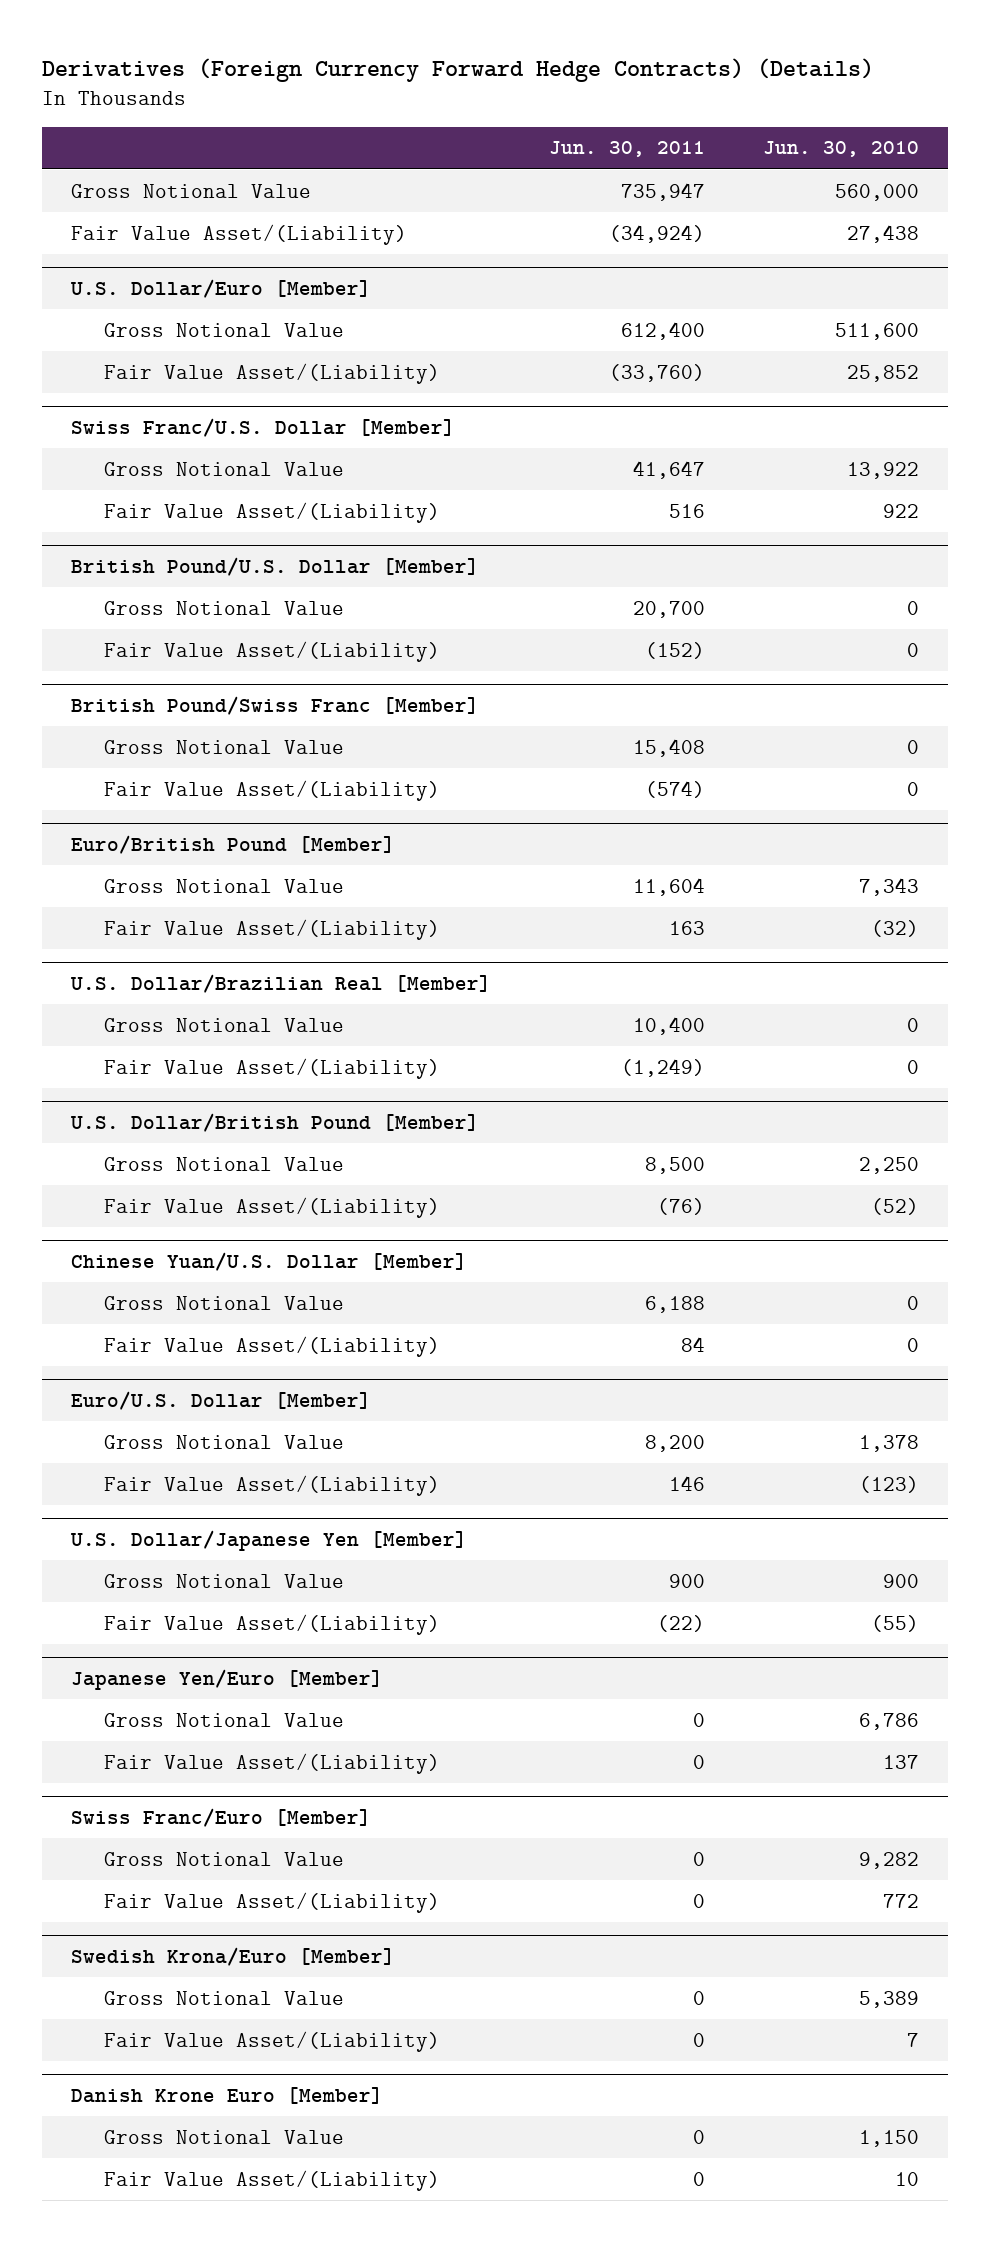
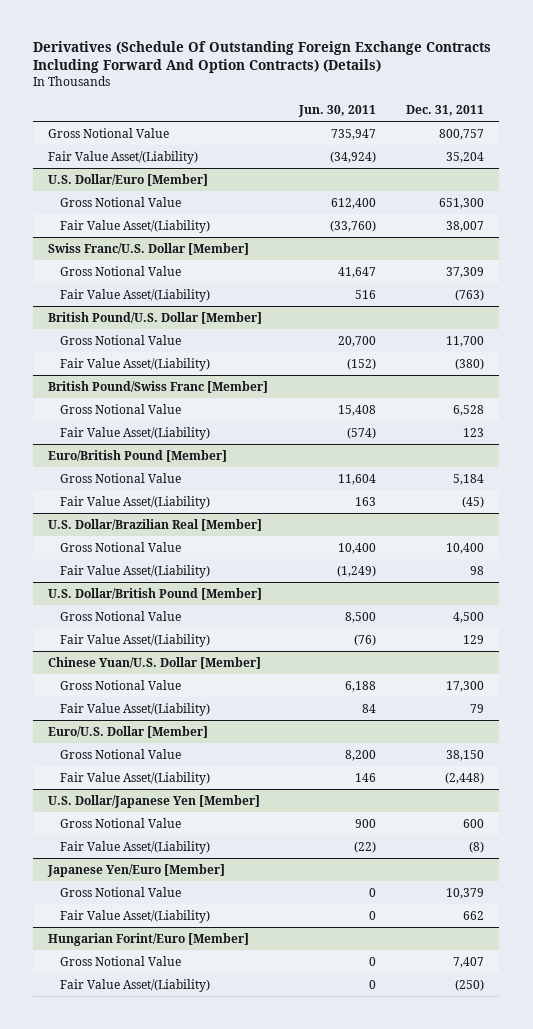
- Derivatives (Foreign Currency Forward Hedge Contracts) (Details)
+ Derivatives (Schedule Of Outstanding Foreign Exchange Contracts Including Forward And Option Contracts) (Details)
- | Jun. 30, 2011 | Jun. 30, 2010
+ | Jun. 30, 2011 | Dec. 31, 2011
- Swiss Franc/Euro [Member]
- Gross Notional Value | 0 | 9,282
- Fair Value Asset/(Liability) | 0 | 772
- Swedish Krona/Euro [Member]
- Gross Notional Value | 0 | 5,389
- Fair Value Asset/(Liability) | 0 | 7
- Danish Krone Euro [Member]
+ Hungarian Forint/Euro [Member]

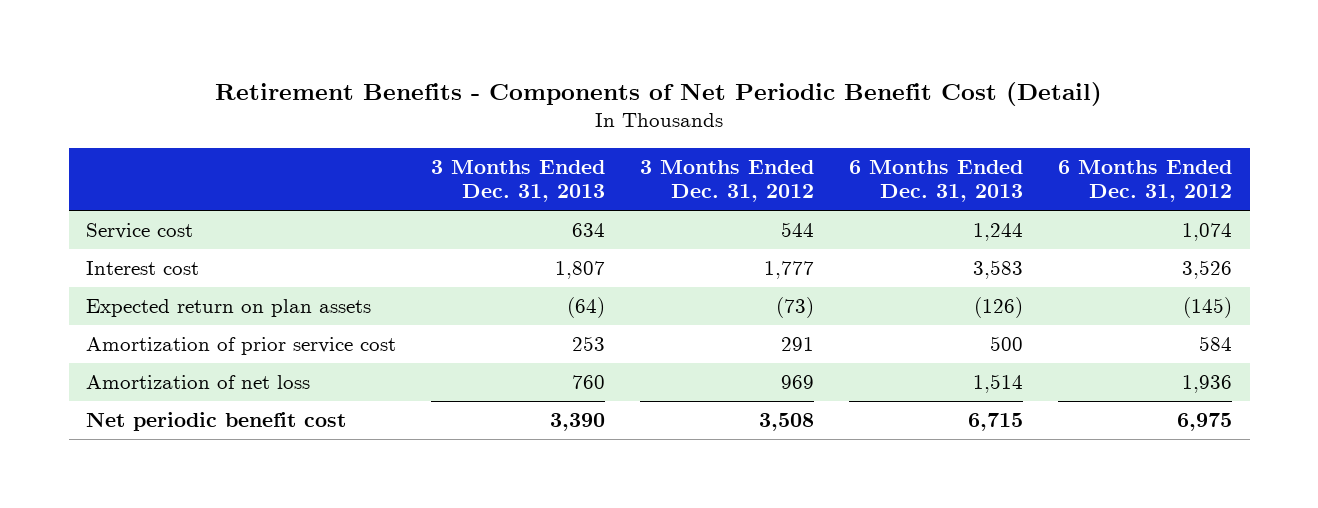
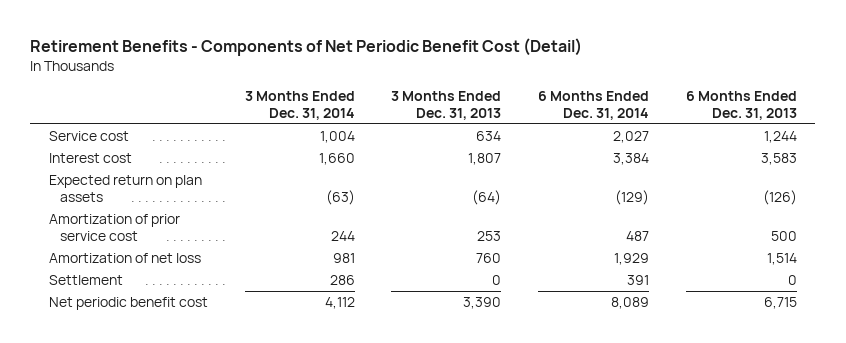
- | 3 Months Ended Dec. 31, 2013 | 3 Months Ended Dec. 31, 2012 | 6 Months Ended Dec. 31, 2013 | 6 Months Ended Dec. 31, 2012
+ | 3 Months Ended Dec. 31, 2014 | 3 Months Ended Dec. 31, 2013 | 6 Months Ended Dec. 31, 2014 | 6 Months Ended Dec. 31, 2013
+ Settlement | 286 | 0 | 391 | 0

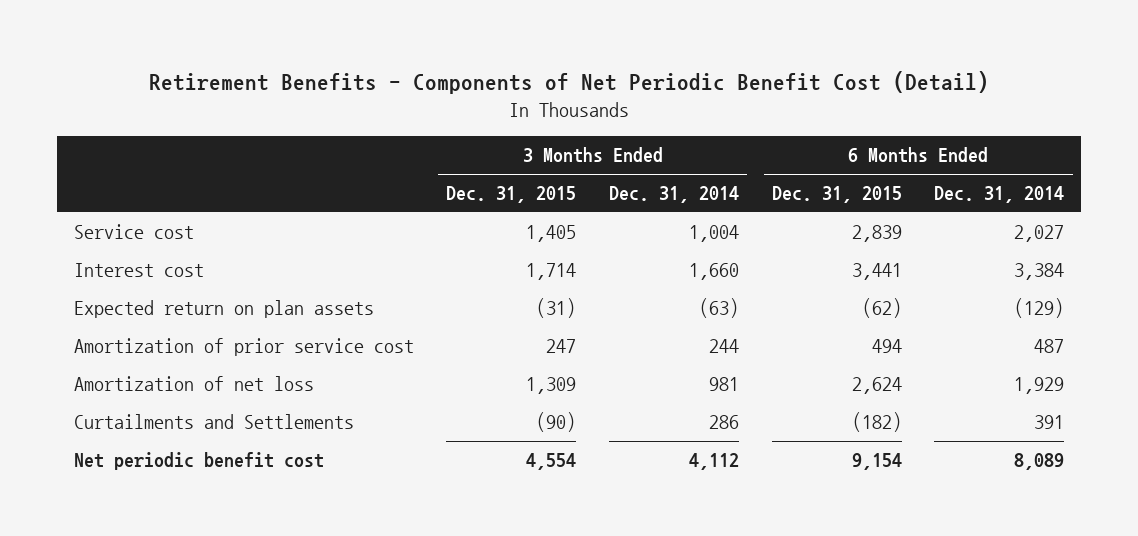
- | 3 Months Ended Dec. 31, 2014 | 3 Months Ended Dec. 31, 2013 | 6 Months Ended Dec. 31, 2014 | 6 Months Ended Dec. 31, 2013
+ | 3 Months Ended Dec. 31, 2015 | 3 Months Ended Dec. 31, 2014 | 6 Months Ended Dec. 31, 2015 | 6 Months Ended Dec. 31, 2014
- Settlement | 286 | 0 | 391 | 0
+ Curtailments and Settlements | (90) | 286 | (182) | 391

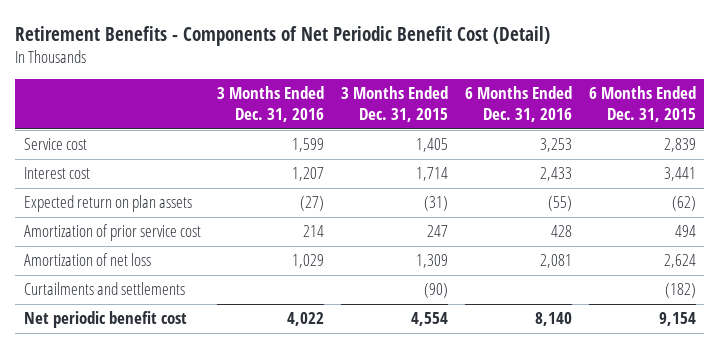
- | 3 Months Ended Dec. 31, 2015 | 3 Months Ended Dec. 31, 2014 | 6 Months Ended Dec. 31, 2015 | 6 Months Ended Dec. 31, 2014
+ | 3 Months Ended Dec. 31, 2016 | 3 Months Ended Dec. 31, 2015 | 6 Months Ended Dec. 31, 2016 | 6 Months Ended Dec. 31, 2015
- Curtailments and Settlements | (90) | 286 | (182) | 391
+ Curtailments and settlements | | (90) | | (182)

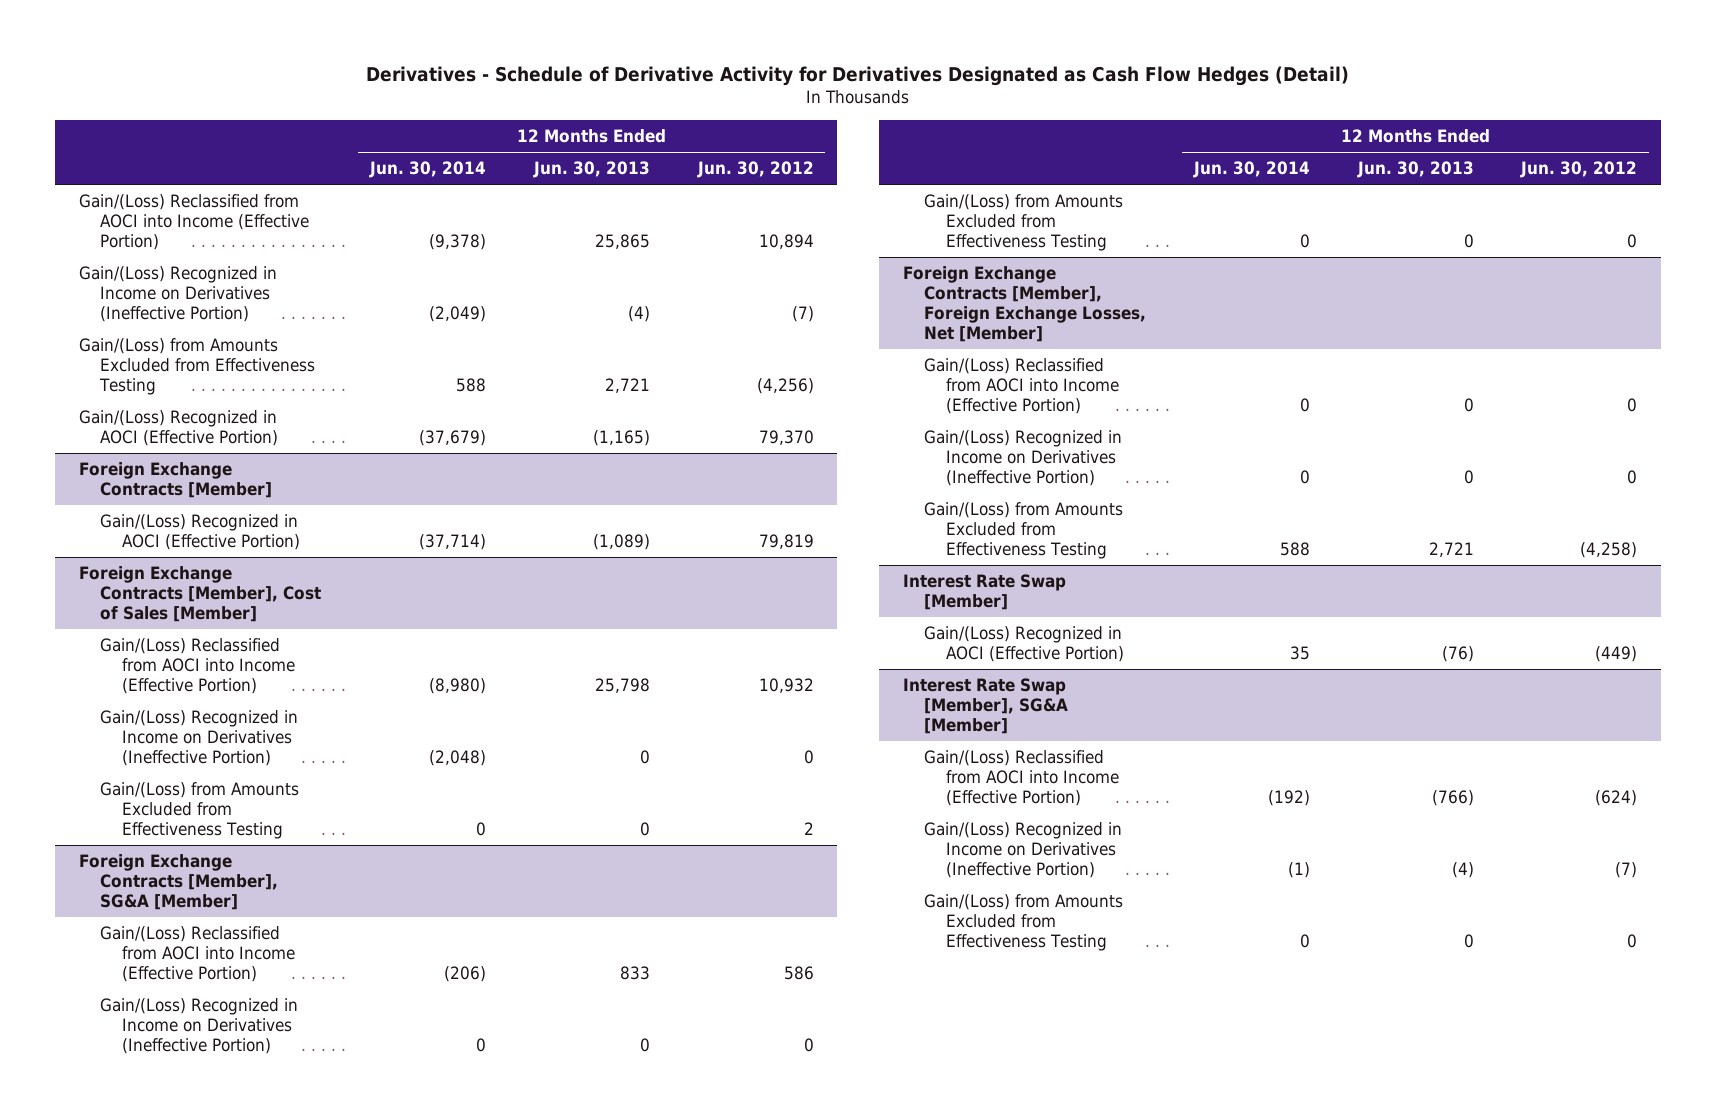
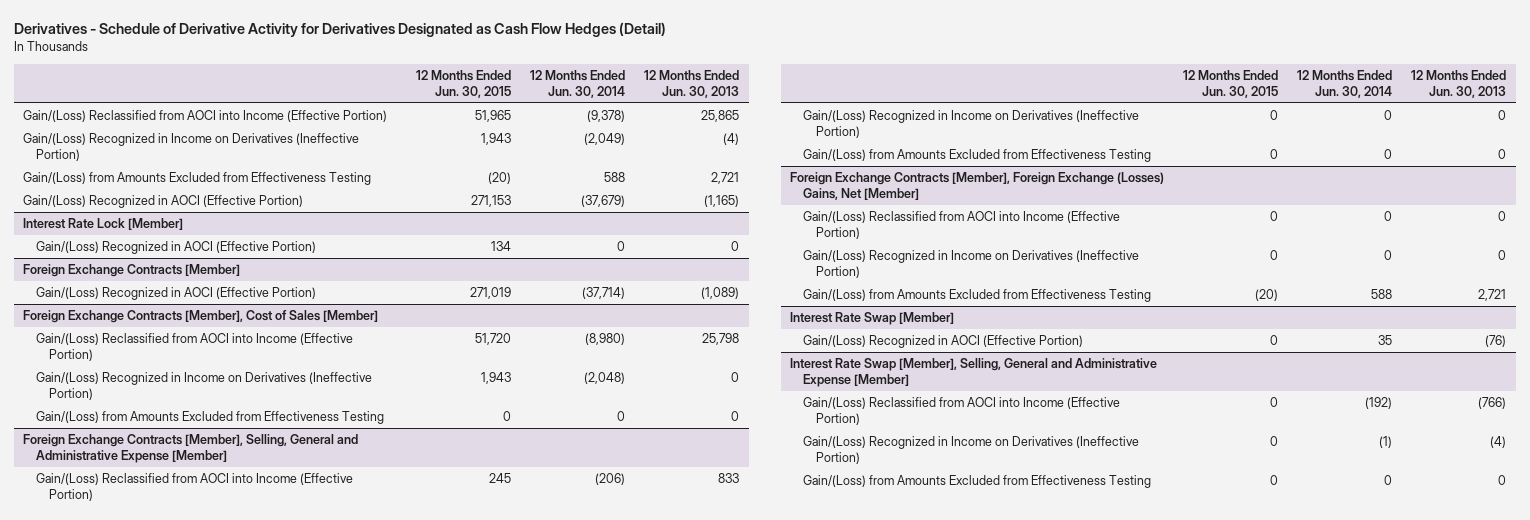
- | 12 Months Ended Jun. 30, 2014 | 12 Months Ended Jun. 30, 2013 | 12 Months Ended Jun. 30, 2012
+ | 12 Months Ended Jun. 30, 2015 | 12 Months Ended Jun. 30, 2014 | 12 Months Ended Jun. 30, 2013
+ Interest Rate Lock [Member]
+ Gain/(Loss) Recognized in AOCI (Effective Portion) | 134 | 0 | 0
- Foreign Exchange Contracts [Member], SG&A [Member]
+ Foreign Exchange Contracts [Member], Selling, General and Administrative Expense [Member]
- Foreign Exchange Contracts [Member], Foreign Exchange Losses, Net [Member]
+ Foreign Exchange Contracts [Member], Foreign Exchange (Losses) Gains, Net [Member]
- Interest Rate Swap [Member], SG&A [Member]
+ Interest Rate Swap [Member], Selling, General and Administrative Expense [Member]

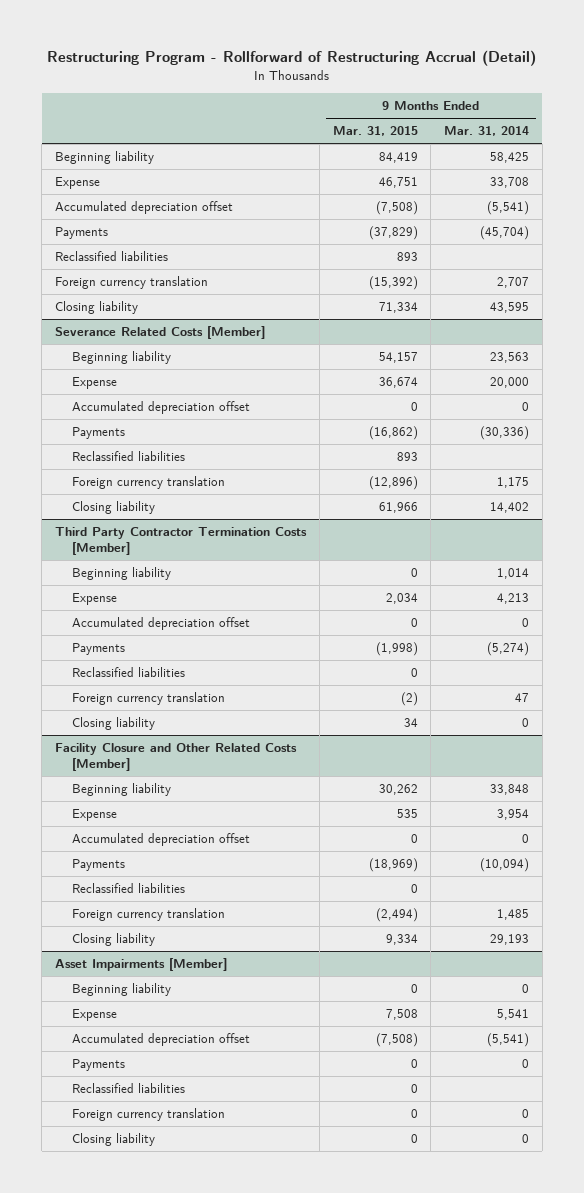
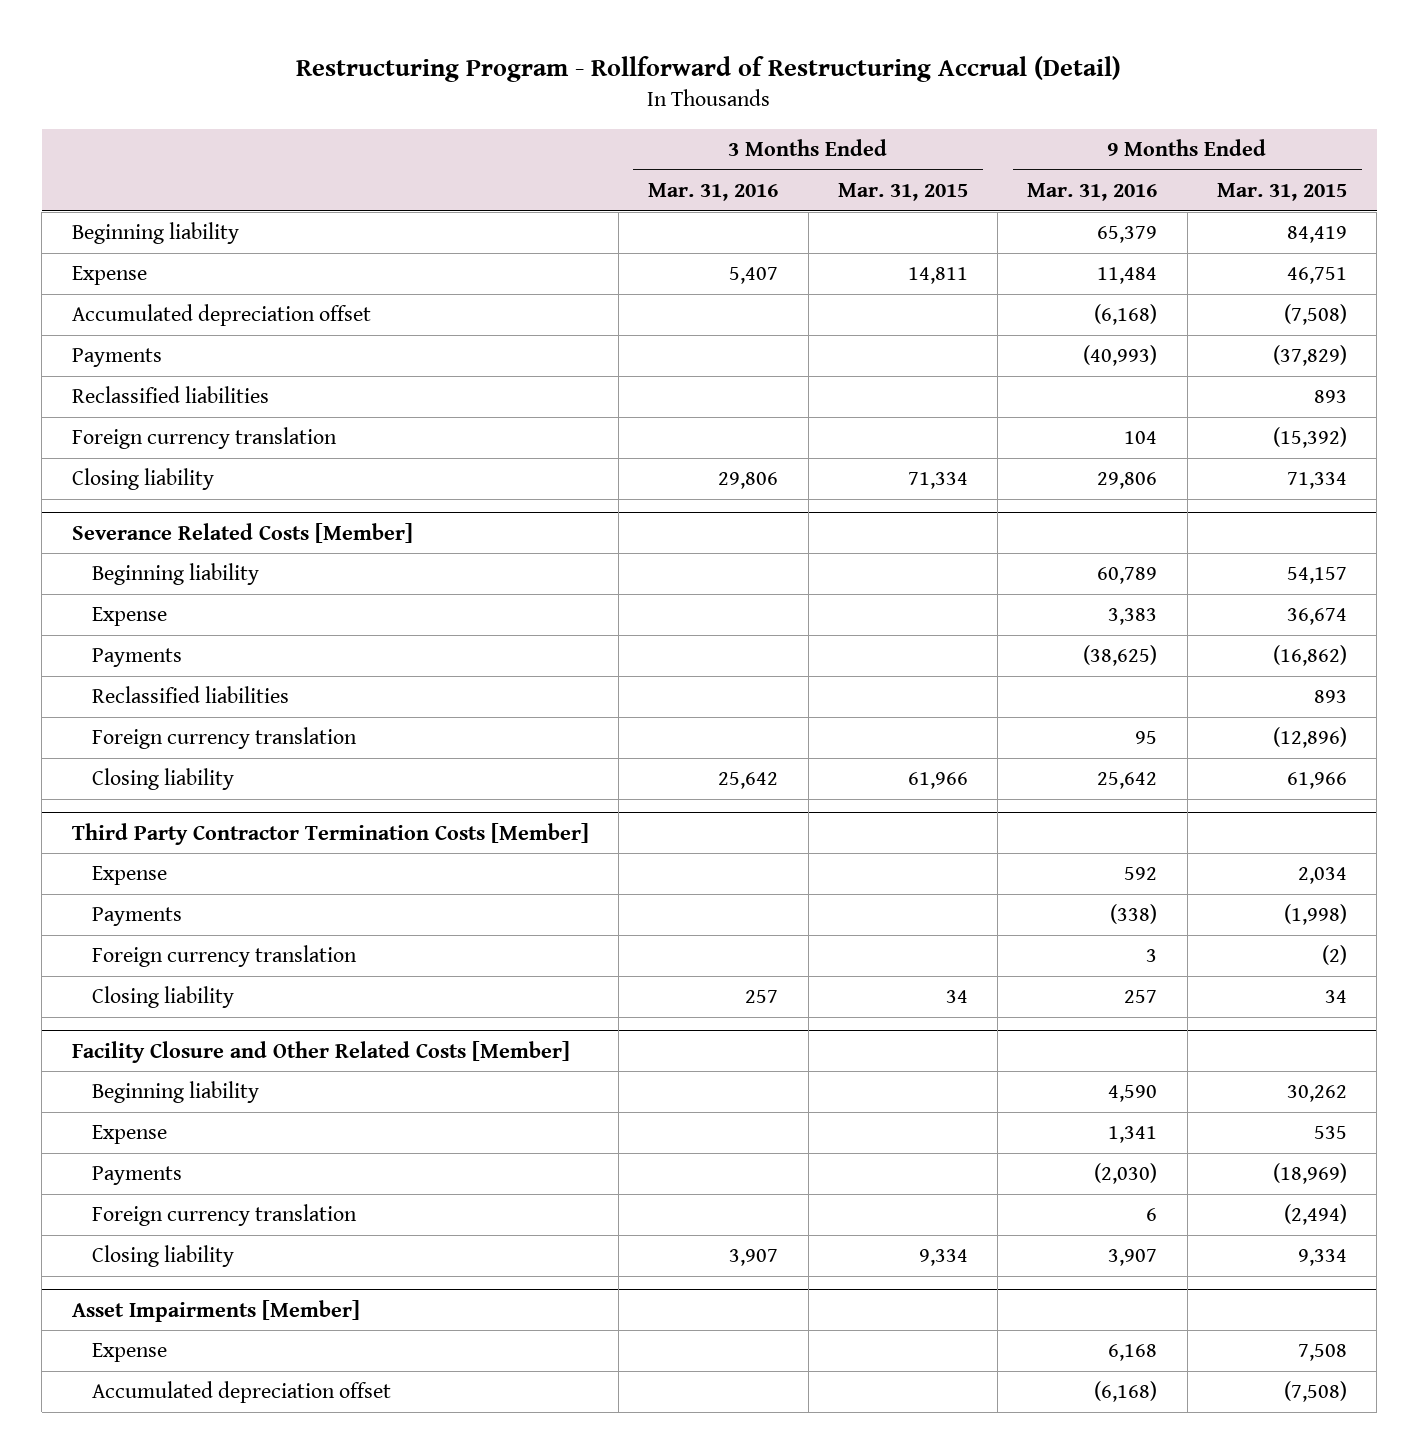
- | 9 Months Ended Mar. 31, 2015 | 9 Months Ended Mar. 31, 2014
+ | 3 Months Ended Mar. 31, 2016 | 3 Months Ended Mar. 31, 2015 | 9 Months Ended Mar. 31, 2016 | 9 Months Ended Mar. 31, 2015
@ Severance Related Costs [Member]
- Accumulated depreciation offset | 0 | 0
@ Third Party Contractor Termination Costs [Member]
- Beginning liability | 0 | 1,014
- Accumulated depreciation offset | 0 | 0
- Reclassified liabilities | 0 |
@ Facility Closure and Other Related Costs [Member]
- Accumulated depreciation offset | 0 | 0
- Reclassified liabilities | 0 |
@ Asset Impairments [Member]
- Beginning liability | 0 | 0
- Payments | 0 | 0
- Reclassified liabilities | 0 |
- Foreign currency translation | 0 | 0
- Closing liability | 0 | 0

